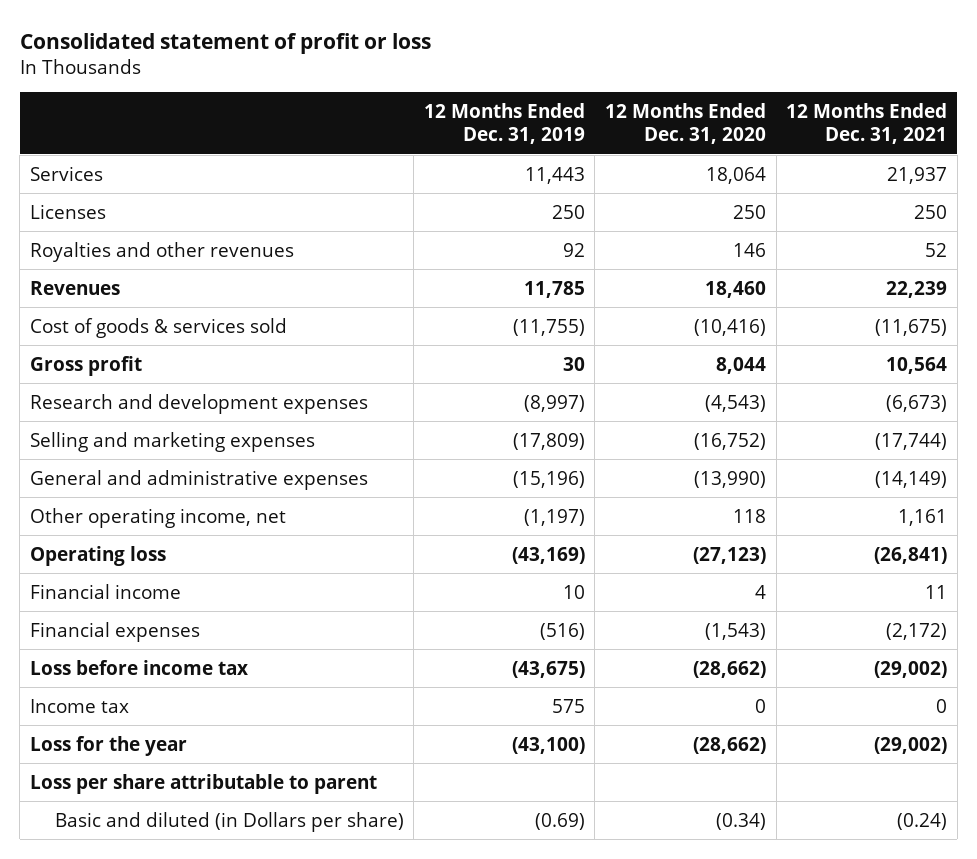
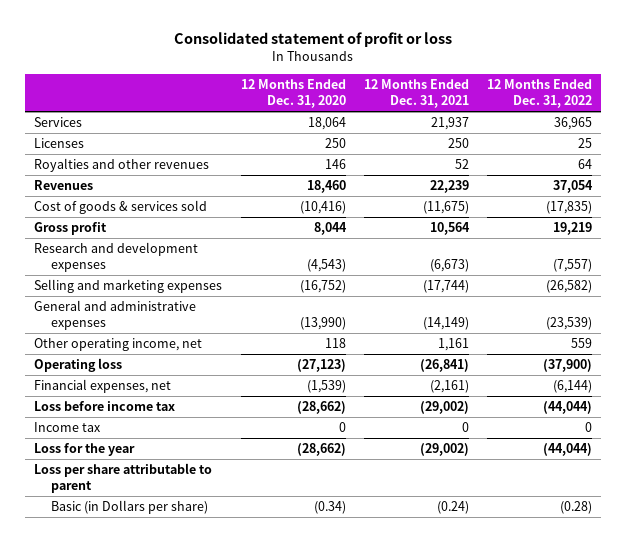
- | 12 Months Ended Dec. 31, 2019 | 12 Months Ended Dec. 31, 2020 | 12 Months Ended Dec. 31, 2021
+ | 12 Months Ended Dec. 31, 2020 | 12 Months Ended Dec. 31, 2021 | 12 Months Ended Dec. 31, 2022
- Financial income | 10 | 4 | 11
- Financial expenses | (516) | (1,543) | (2,172)
+ Financial expenses, net | (1,539) | (2,161) | (6,144)
- Basic and diluted (in Dollars per share) | (0.69) | (0.34) | (0.24)
+ Basic (in Dollars per share) | (0.34) | (0.24) | (0.28)

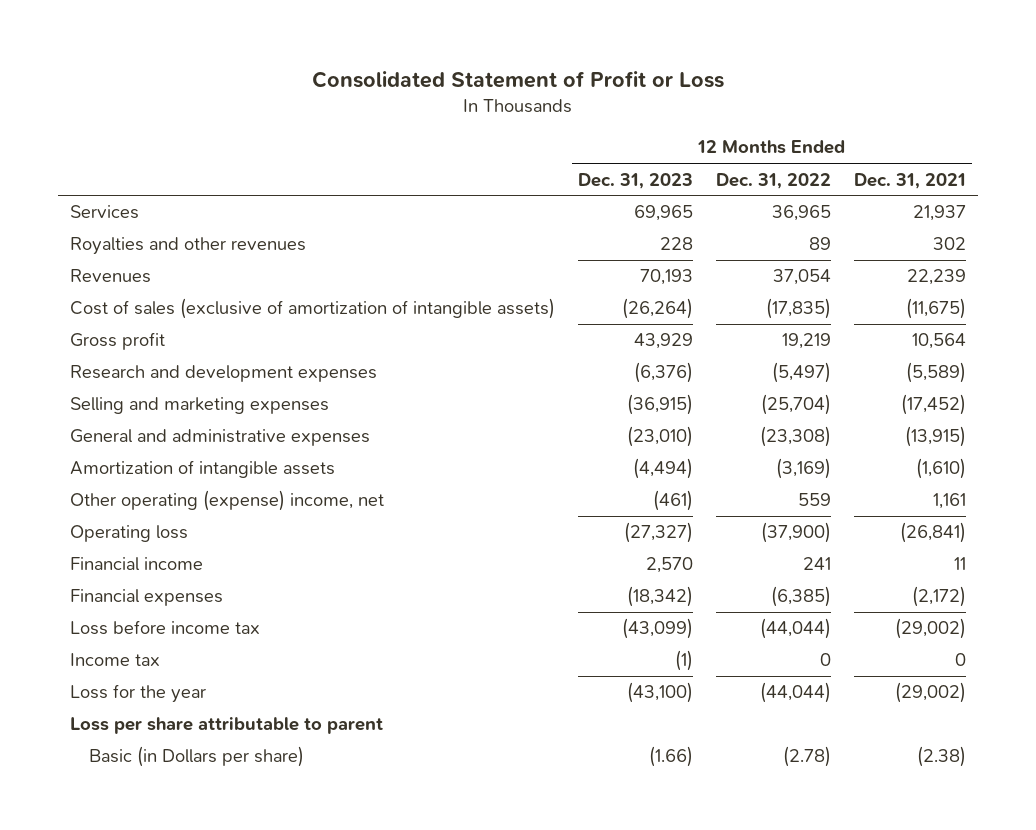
- Consolidated statement of profit or loss
+ Consolidated Statement of Profit or Loss
- | 12 Months Ended Dec. 31, 2020 | 12 Months Ended Dec. 31, 2021 | 12 Months Ended Dec. 31, 2022
+ | 12 Months Ended Dec. 31, 2023 | 12 Months Ended Dec. 31, 2022 | 12 Months Ended Dec. 31, 2021
- Licenses | 250 | 250 | 25
- Royalties and other revenues | 146 | 52 | 64
+ Royalties and other revenues | 228 | 89 | 302
- Cost of goods & services sold | (10,416) | (11,675) | (17,835)
+ Cost of sales (exclusive of amortization of intangible assets) | (26,264) | (17,835) | (11,675)
- Research and development expenses | (4,543) | (6,673) | (7,557)
- Selling and marketing expenses | (16,752) | (17,744) | (26,582)
- General and administrative expenses | (13,990) | (14,149) | (23,539)
- Other operating income, net | 118 | 1,161 | 559
+ Research and development expenses | (6,376) | (5,497) | (5,589)
+ Selling and marketing expenses | (36,915) | (25,704) | (17,452)
+ General and administrative expenses | (23,010) | (23,308) | (13,915)
+ Amortization of intangible assets | (4,494) | (3,169) | (1,610)
+ Other operating (expense) income, net | (461) | 559 | 1,161
- Financial expenses, net | (1,539) | (2,161) | (6,144)
+ Financial income | 2,570 | 241 | 11
+ Financial expenses | (18,342) | (6,385) | (2,172)
- Basic (in Dollars per share) | (0.34) | (0.24) | (0.28)
+ Basic (in Dollars per share) | (1.66) | (2.78) | (2.38)

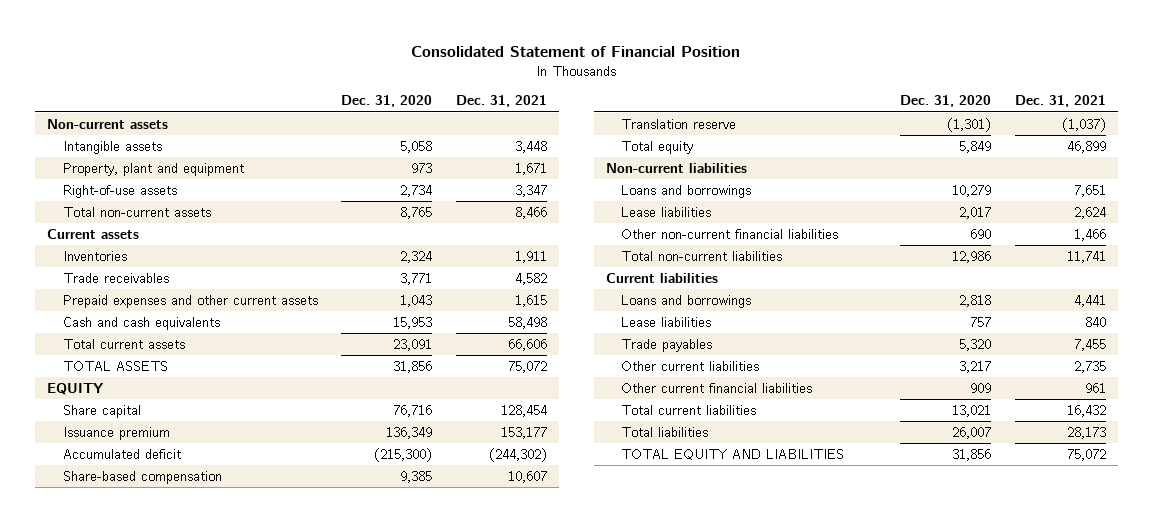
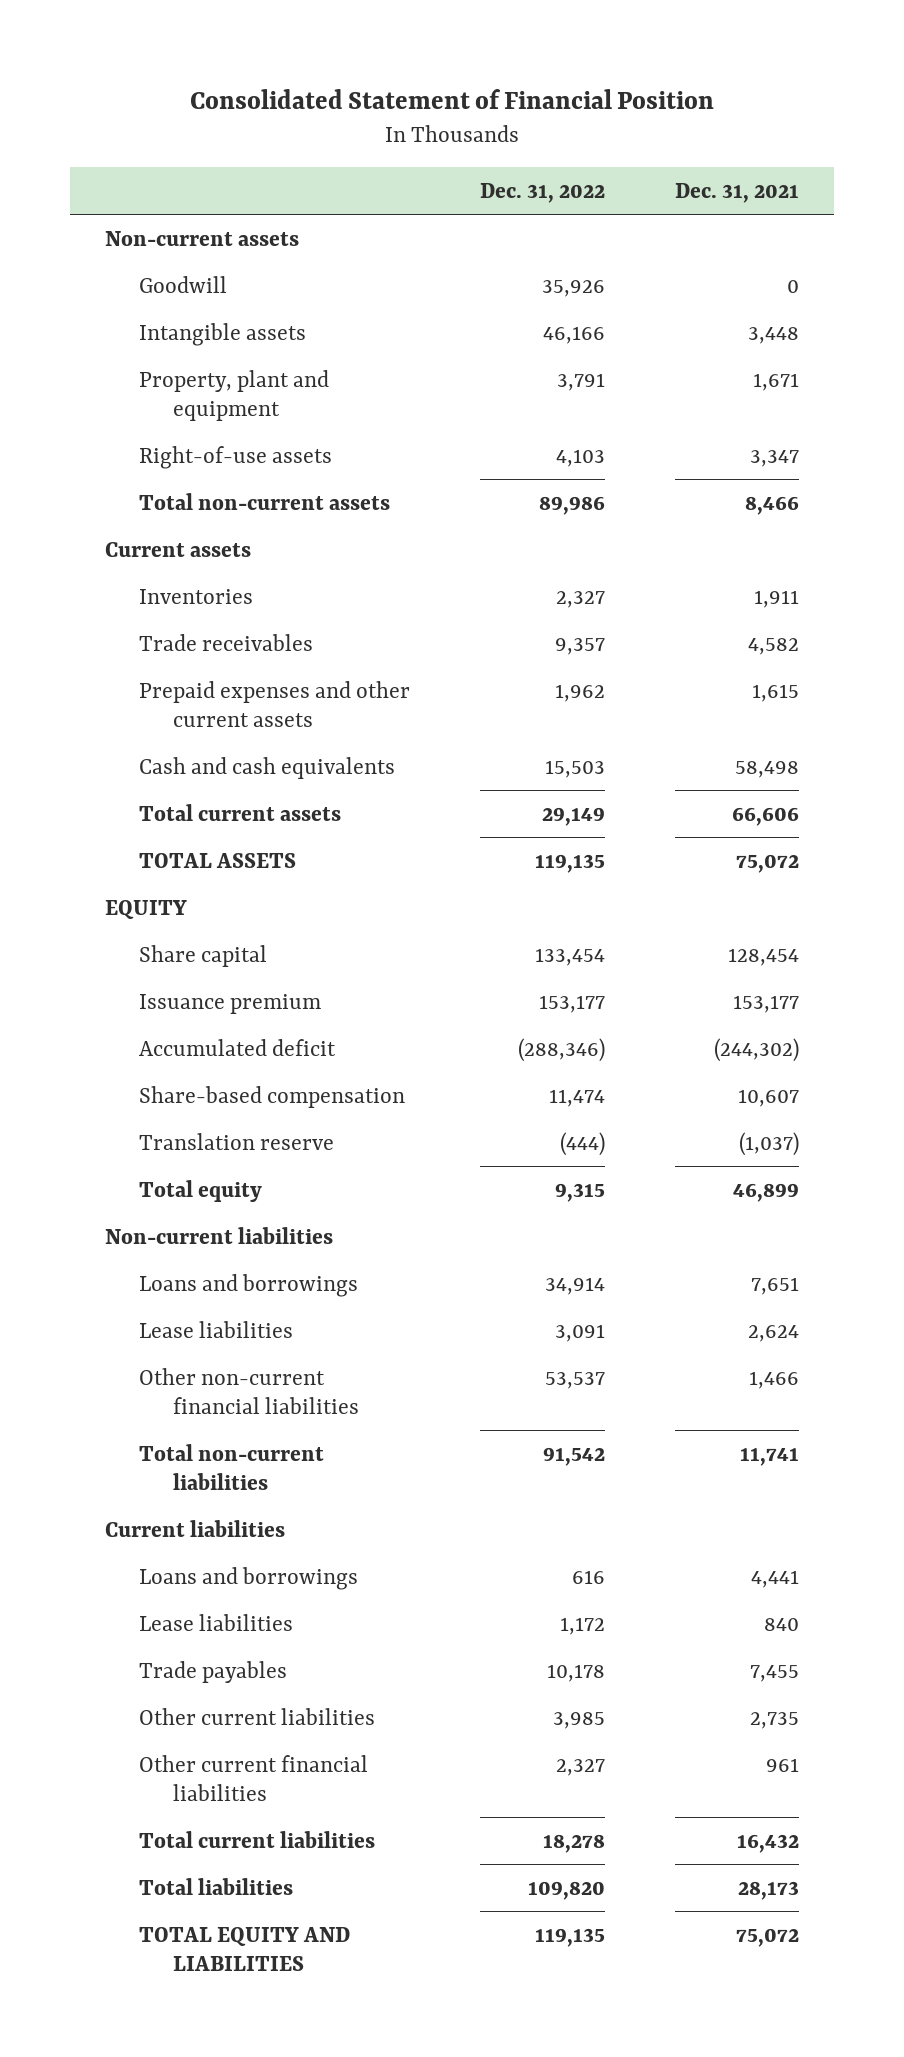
- | Dec. 31, 2020 | Dec. 31, 2021
+ | Dec. 31, 2022 | Dec. 31, 2021
+ Goodwill | 35,926 | 0

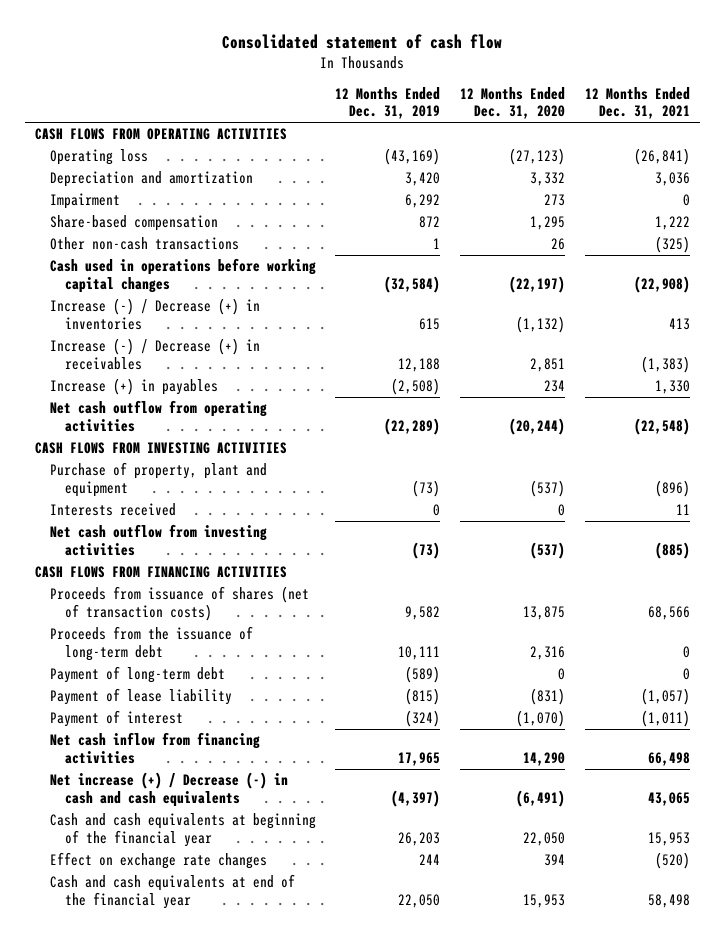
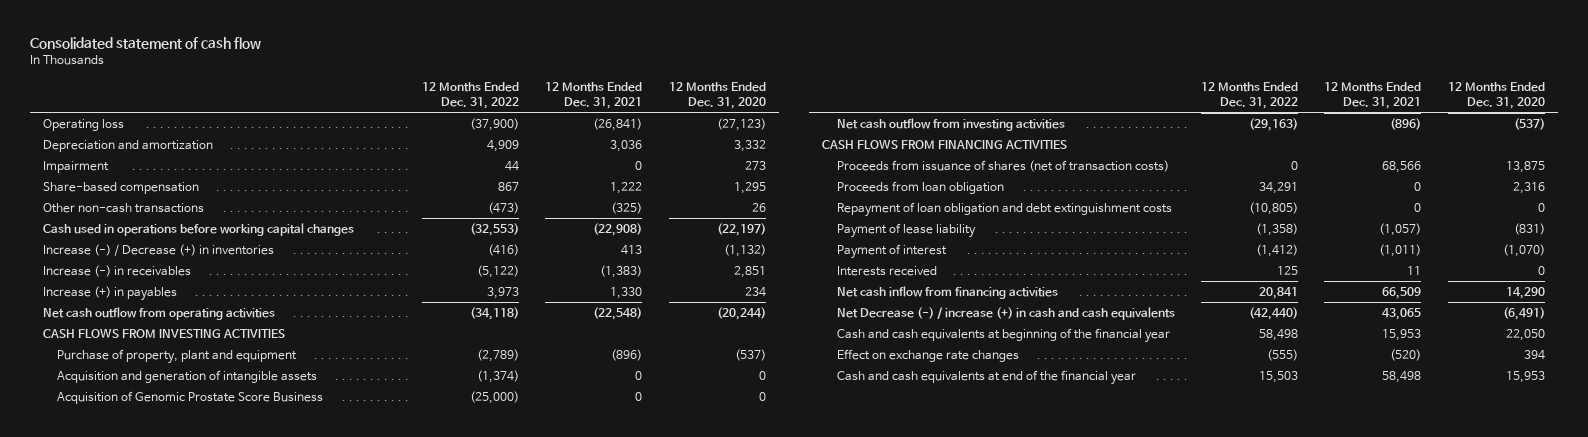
- | 12 Months Ended Dec. 31, 2019 | 12 Months Ended Dec. 31, 2020 | 12 Months Ended Dec. 31, 2021
+ | 12 Months Ended Dec. 31, 2022 | 12 Months Ended Dec. 31, 2021 | 12 Months Ended Dec. 31, 2020
- CASH FLOWS FROM OPERATING ACTIVITIES
- Increase (-) / Decrease (+) in receivables | 12,188 | 2,851 | (1,383)
+ Increase (-) in receivables | (5,122) | (1,383) | 2,851
- Net cash outflow from investing activities | (73) | (537) | (885)
+ Acquisition and generation of intangible assets | (1,374) | 0 | 0
+ Acquisition of Genomic Prostate Score Business | (25,000) | 0 | 0
+ Net cash outflow from investing activities | (29,163) | (896) | (537)
- Proceeds from the issuance of long-term debt | 10,111 | 2,316 | 0
- Payment of long-term debt | (589) | 0 | 0
+ Proceeds from loan obligation | 34,291 | 0 | 2,316
+ Repayment of loan obligation and debt extinguishment costs | (10,805) | 0 | 0
- Net cash inflow from financing activities | 17,965 | 14,290 | 66,498
- Net increase (+) / Decrease (-) in cash and cash equivalents | (4,397) | (6,491) | 43,065
moved down: Interests received | 125 | 11 | 0
+ Net cash inflow from financing activities | 20,841 | 66,509 | 14,290
+ Net Decrease (-) / increase (+) in cash and cash equivalents | (42,440) | 43,065 | (6,491)

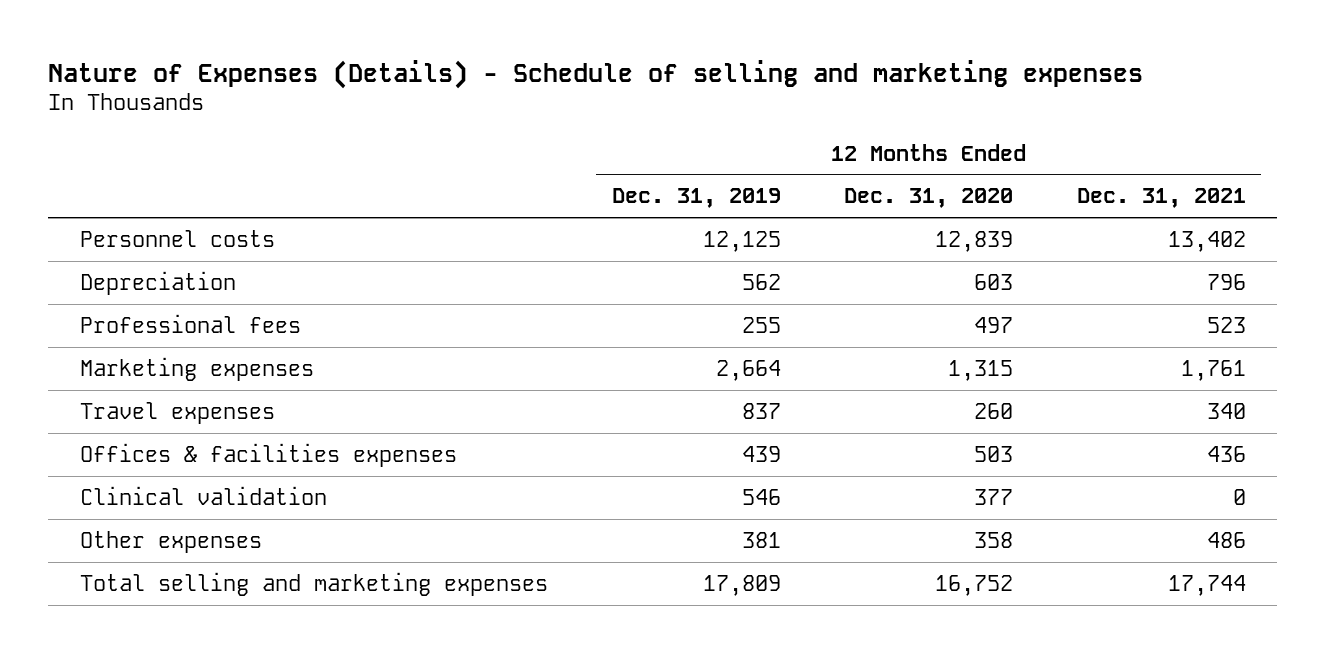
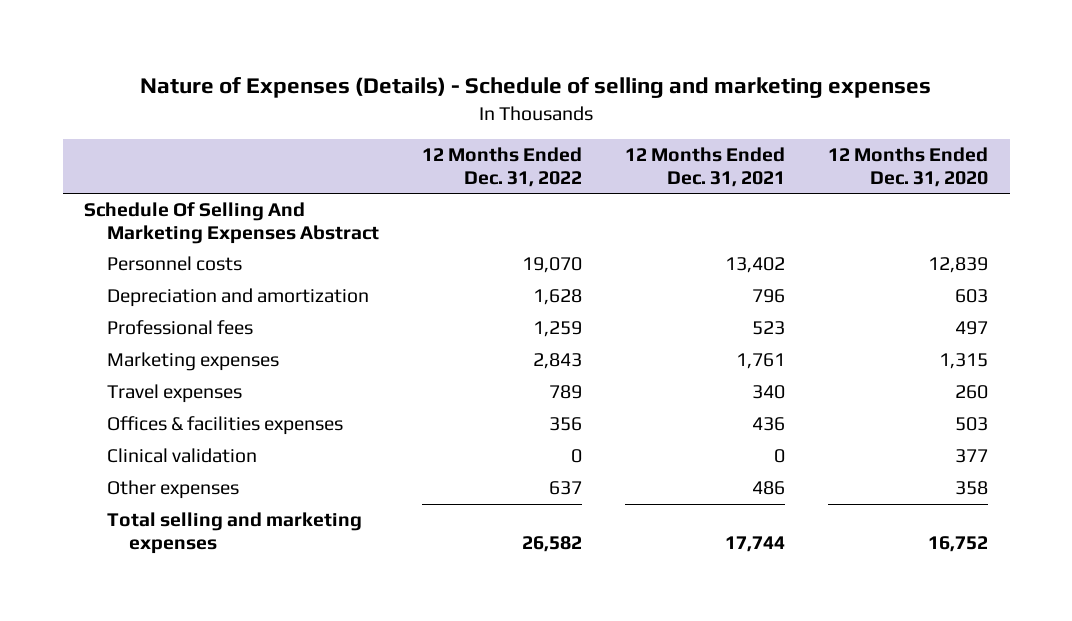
- | 12 Months Ended Dec. 31, 2019 | 12 Months Ended Dec. 31, 2020 | 12 Months Ended Dec. 31, 2021
+ | 12 Months Ended Dec. 31, 2022 | 12 Months Ended Dec. 31, 2021 | 12 Months Ended Dec. 31, 2020
+ Schedule Of Selling And Marketing Expenses Abstract
- Depreciation | 562 | 603 | 796
+ Depreciation and amortization | 1,628 | 796 | 603

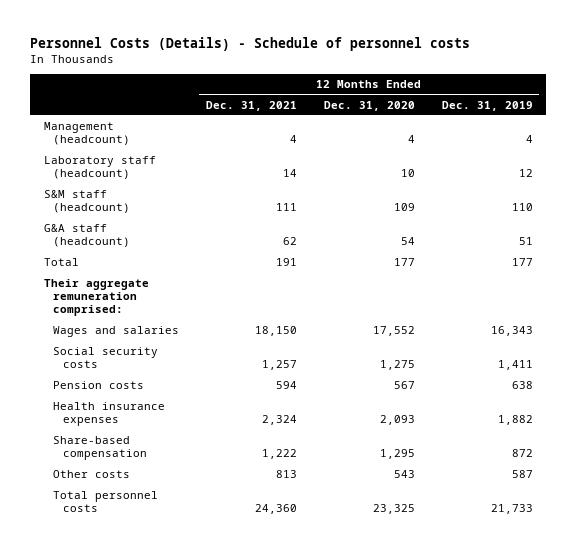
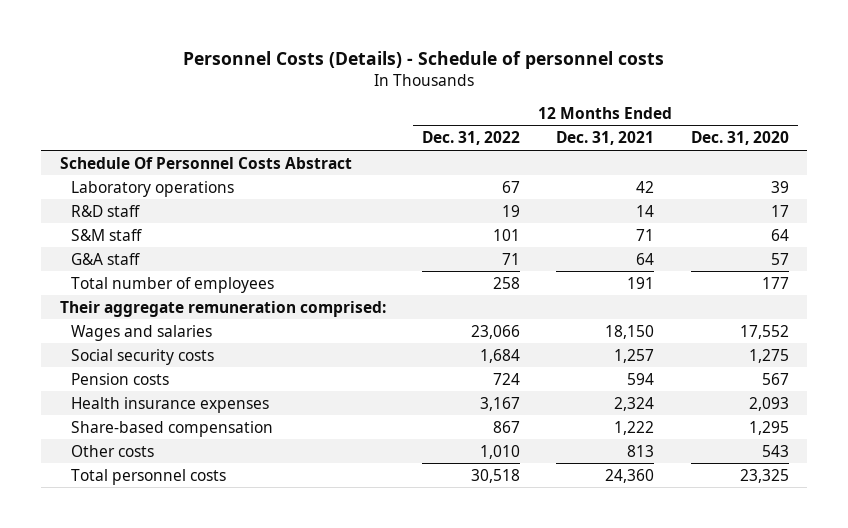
- | 12 Months Ended Dec. 31, 2021 | 12 Months Ended Dec. 31, 2020 | 12 Months Ended Dec. 31, 2019
+ | 12 Months Ended Dec. 31, 2022 | 12 Months Ended Dec. 31, 2021 | 12 Months Ended Dec. 31, 2020
- Management (headcount) | 4 | 4 | 4
- Laboratory staff (headcount) | 14 | 10 | 12
- S&M staff (headcount) | 111 | 109 | 110
- G&A staff (headcount) | 62 | 54 | 51
- Total | 191 | 177 | 177
+ Schedule Of Personnel Costs Abstract
+ Laboratory operations | 67 | 42 | 39
+ R&D staff | 19 | 14 | 17
+ S&M staff | 101 | 71 | 64
+ G&A staff | 71 | 64 | 57
+ Total number of employees | 258 | 191 | 177

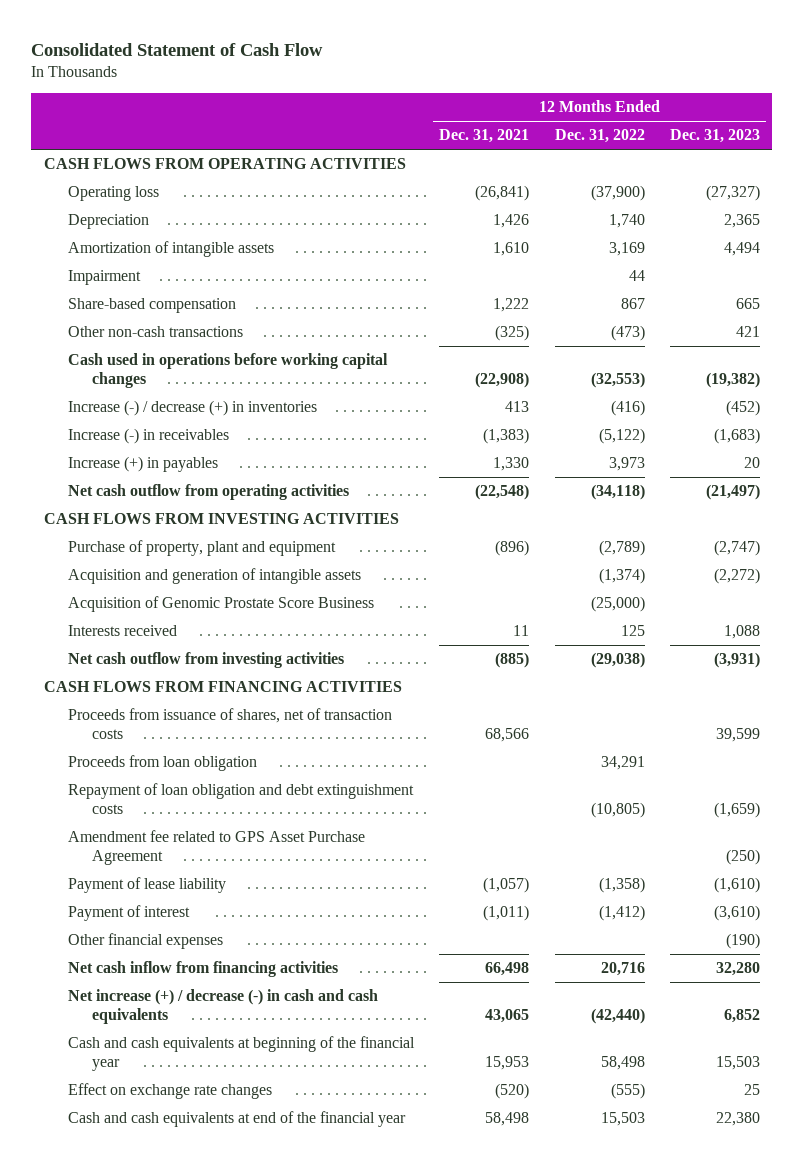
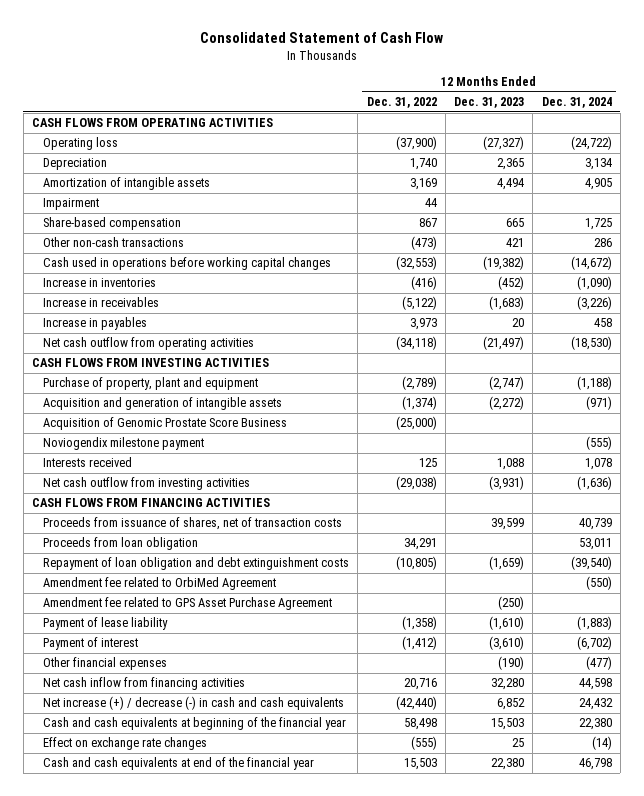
- | 12 Months Ended Dec. 31, 2021 | 12 Months Ended Dec. 31, 2022 | 12 Months Ended Dec. 31, 2023
+ | 12 Months Ended Dec. 31, 2022 | 12 Months Ended Dec. 31, 2023 | 12 Months Ended Dec. 31, 2024
- Increase (-) / decrease (+) in inventories | 413 | (416) | (452)
- Increase (-) in receivables | (1,383) | (5,122) | (1,683)
- Increase (+) in payables | 1,330 | 3,973 | 20
+ Increase in inventories | (416) | (452) | (1,090)
+ Increase in receivables | (5,122) | (1,683) | (3,226)
+ Increase in payables | 3,973 | 20 | 458
+ Noviogendix milestone payment | | | (555)
+ Amendment fee related to OrbiMed Agreement | | | (550)

